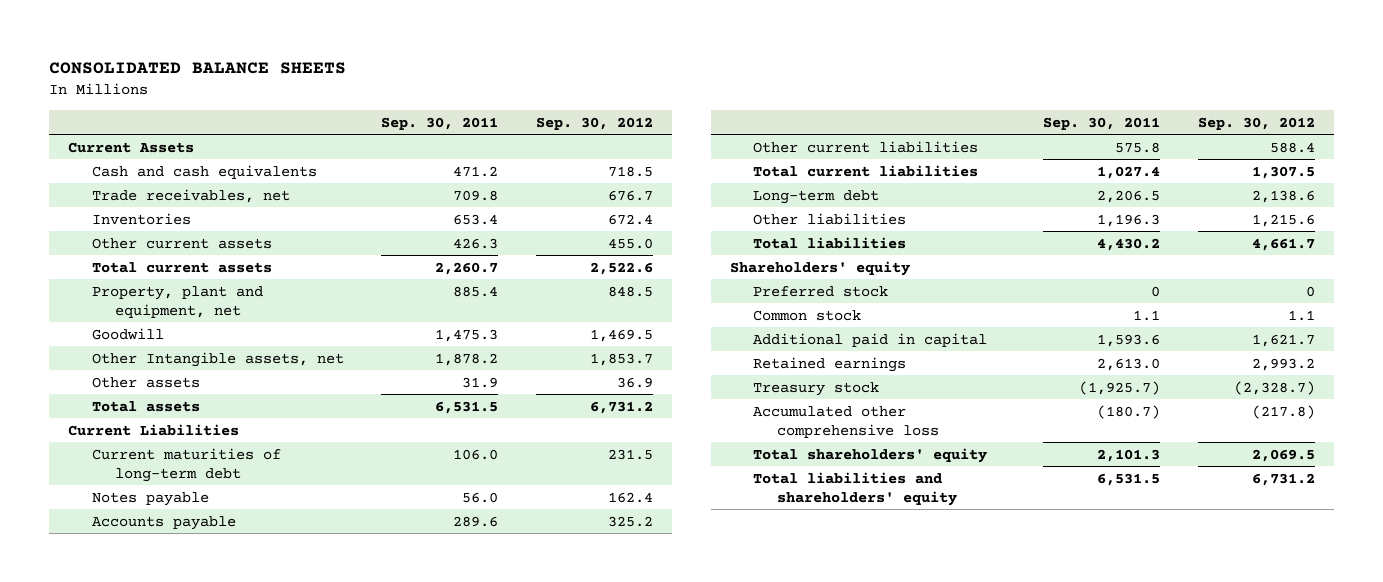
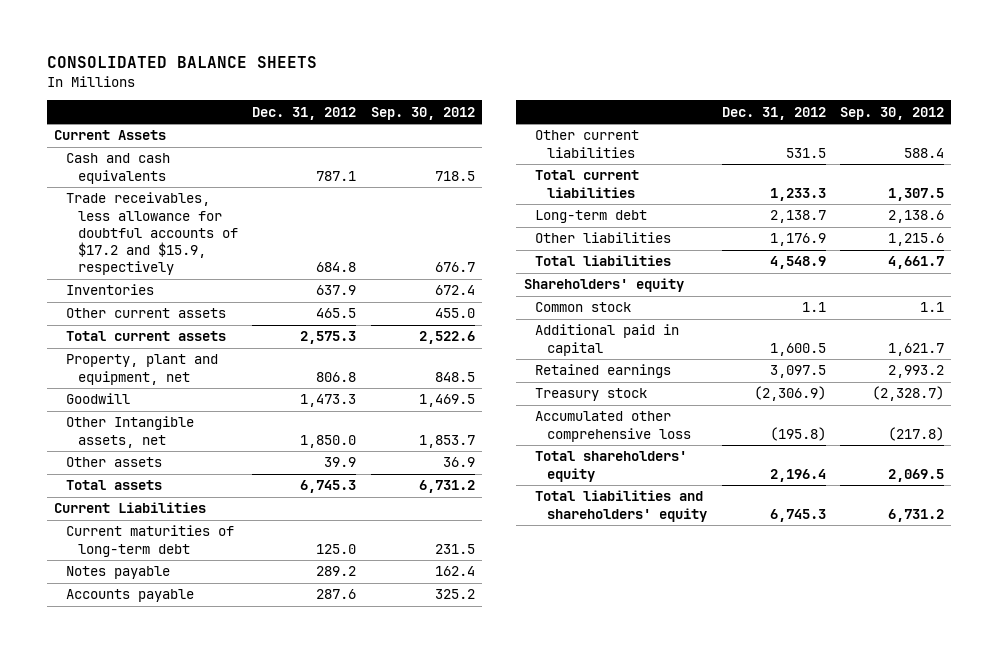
- | Sep. 30, 2011 | Sep. 30, 2012
+ | Dec. 31, 2012 | Sep. 30, 2012
- Trade receivables, net | 709.8 | 676.7
+ Trade receivables, less allowance for doubtful accounts of $17.2 and $15.9, respectively | 684.8 | 676.7
- Preferred stock | 0 | 0

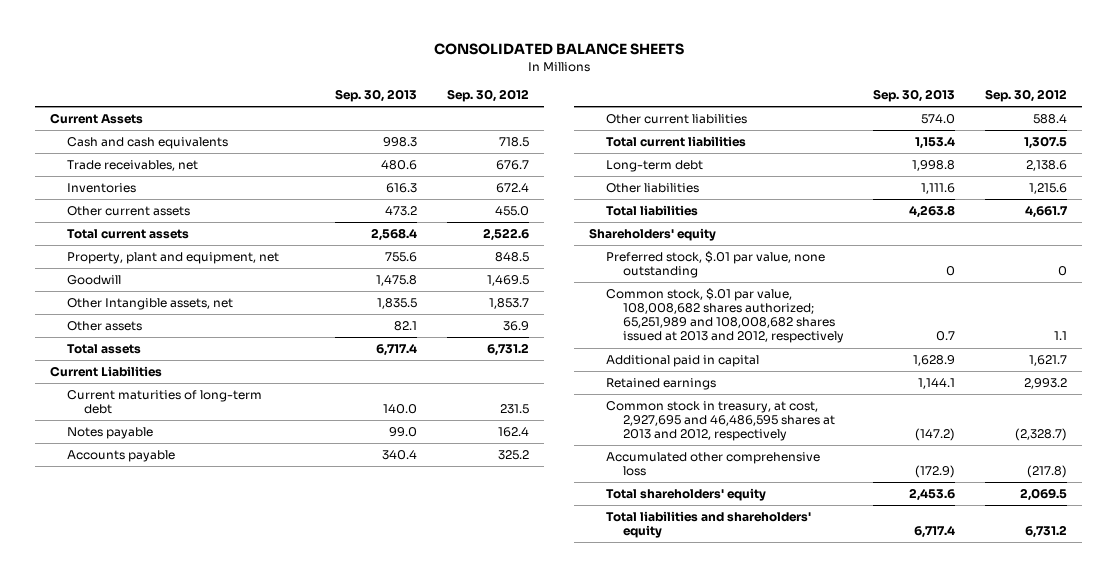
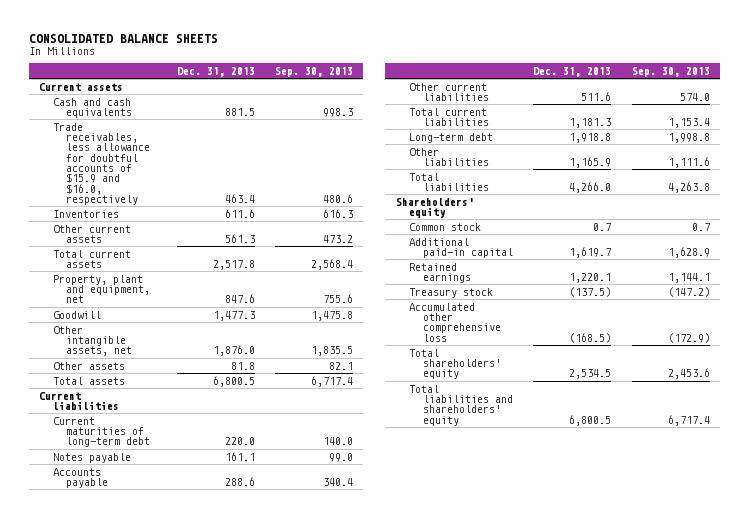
- | Sep. 30, 2013 | Sep. 30, 2012
+ | Dec. 31, 2013 | Sep. 30, 2013
- Current Assets
+ Current assets
- Trade receivables, net | 480.6 | 676.7
+ Trade receivables, less allowance for doubtful accounts of $15.9 and $16.0, respectively | 463.4 | 480.6
- Other Intangible assets, net | 1,835.5 | 1,853.7
+ Other intangible assets, net | 1,876.0 | 1,835.5
- Current Liabilities
+ Current liabilities
- Preferred stock, $.01 par value, none outstanding | 0 | 0
- Common stock, $.01 par value, 108,008,682 shares authorized; 65,251,989 and 108,008,682 shares issued at 2013 and 2012, respectively | 0.7 | 1.1
- Additional paid in capital | 1,628.9 | 1,621.7
+ Common stock | 0.7 | 0.7
+ Additional paid-in capital | 1,619.7 | 1,628.9
- Common stock in treasury, at cost, 2,927,695 and 46,486,595 shares at 2013 and 2012, respectively | (147.2) | (2,328.7)
+ Treasury stock | (137.5) | (147.2)

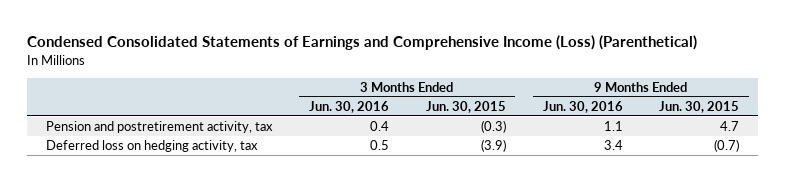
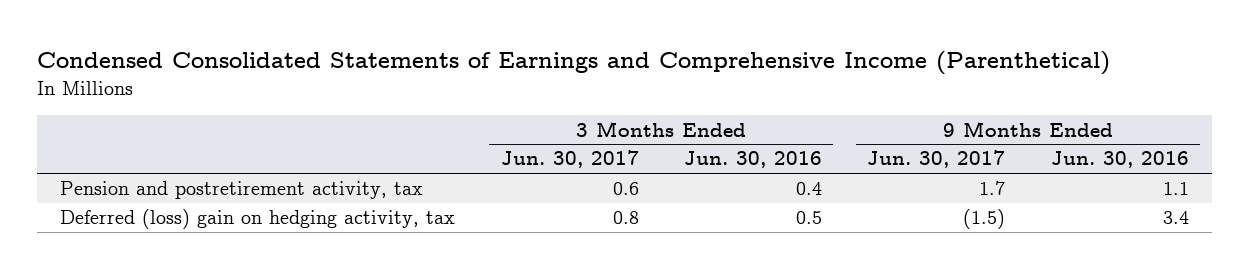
- Condensed Consolidated Statements of Earnings and Comprehensive Income (Loss) (Parenthetical)
+ Condensed Consolidated Statements of Earnings and Comprehensive Income (Parenthetical)
- | 3 Months Ended Jun. 30, 2016 | 3 Months Ended Jun. 30, 2015 | 9 Months Ended Jun. 30, 2016 | 9 Months Ended Jun. 30, 2015
+ | 3 Months Ended Jun. 30, 2017 | 3 Months Ended Jun. 30, 2016 | 9 Months Ended Jun. 30, 2017 | 9 Months Ended Jun. 30, 2016
- Deferred loss on hedging activity, tax | 0.5 | (3.9) | 3.4 | (0.7)
+ Deferred (loss) gain on hedging activity, tax | 0.8 | 0.5 | (1.5) | 3.4

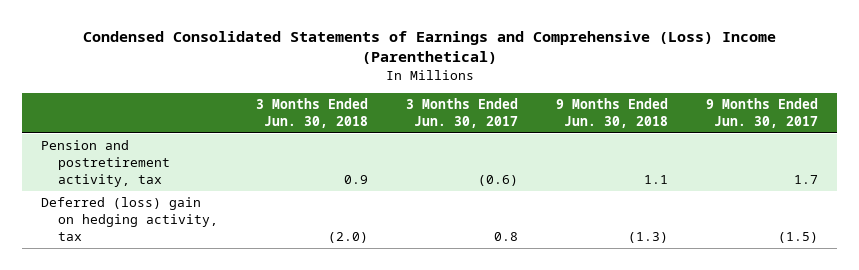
- Condensed Consolidated Statements of Earnings and Comprehensive Income (Parenthetical)
+ Condensed Consolidated Statements of Earnings and Comprehensive (Loss) Income (Parenthetical)
- | 3 Months Ended Jun. 30, 2017 | 3 Months Ended Jun. 30, 2016 | 9 Months Ended Jun. 30, 2017 | 9 Months Ended Jun. 30, 2016
+ | 3 Months Ended Jun. 30, 2018 | 3 Months Ended Jun. 30, 2017 | 9 Months Ended Jun. 30, 2018 | 9 Months Ended Jun. 30, 2017
- Pension and postretirement activity, tax | 0.6 | 0.4 | 1.7 | 1.1
+ Pension and postretirement activity, tax | 0.9 | (0.6) | 1.1 | 1.7

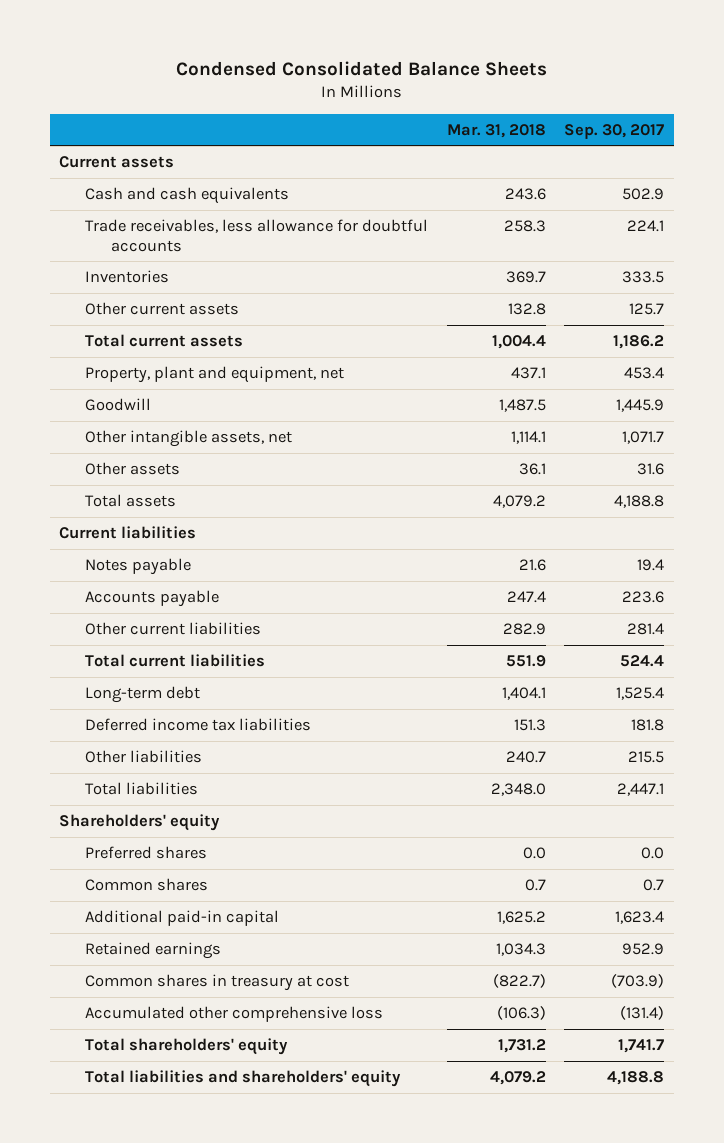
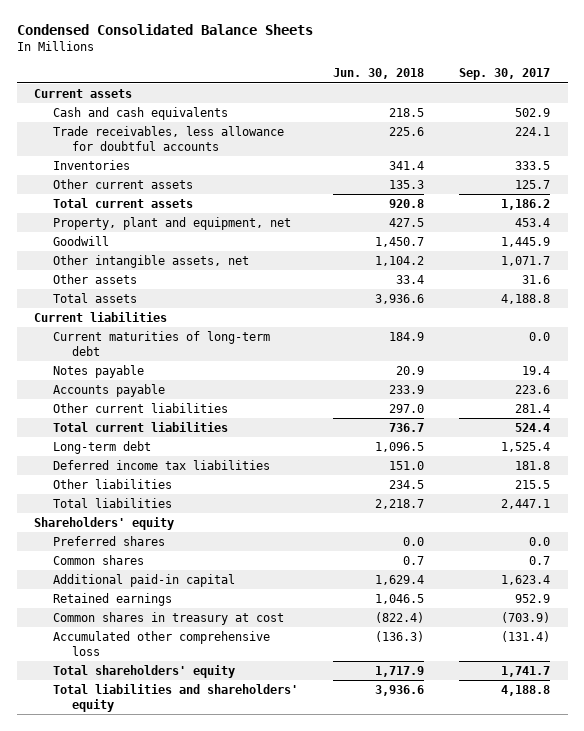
- | Mar. 31, 2018 | Sep. 30, 2017
+ | Jun. 30, 2018 | Sep. 30, 2017
+ Current maturities of long-term debt | 184.9 | 0.0

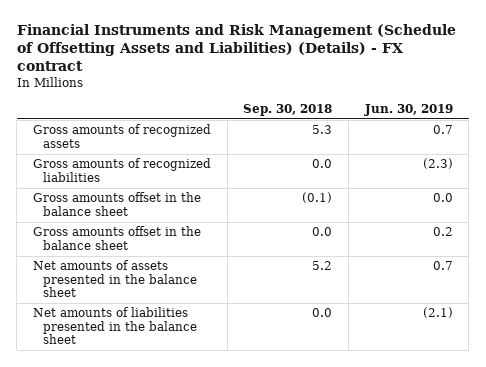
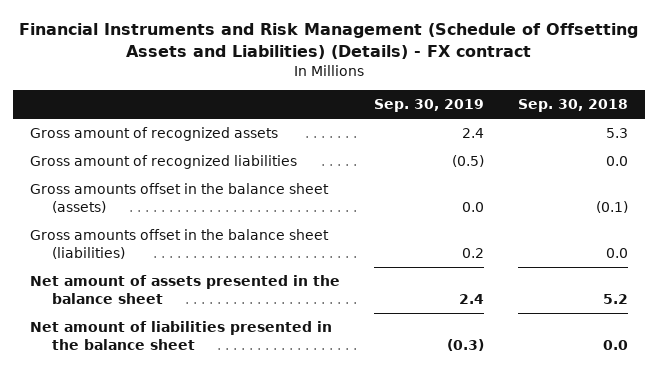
- | Sep. 30, 2018 | Jun. 30, 2019
+ | Sep. 30, 2019 | Sep. 30, 2018
- Gross amounts of recognized assets | 5.3 | 0.7
- Gross amounts of recognized liabilities | 0.0 | (2.3)
- Gross amounts offset in the balance sheet | (0.1) | 0.0
- Gross amounts offset in the balance sheet | 0.0 | 0.2
- Net amounts of assets presented in the balance sheet | 5.2 | 0.7
- Net amounts of liabilities presented in the balance sheet | 0.0 | (2.1)
+ Gross amount of recognized assets | 2.4 | 5.3
+ Gross amount of recognized liabilities | (0.5) | 0.0
+ Gross amounts offset in the balance sheet (assets) | 0.0 | (0.1)
+ Gross amounts offset in the balance sheet (liabilities) | 0.2 | 0.0
+ Net amount of assets presented in the balance sheet | 2.4 | 5.2
+ Net amount of liabilities presented in the balance sheet | (0.3) | 0.0

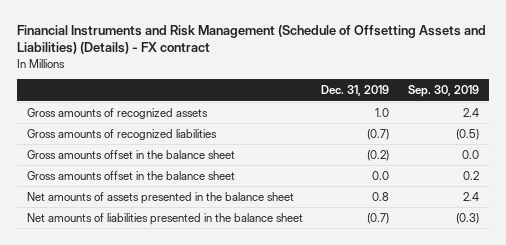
- | Sep. 30, 2019 | Sep. 30, 2018
+ | Dec. 31, 2019 | Sep. 30, 2019
- Gross amount of recognized assets | 2.4 | 5.3
- Gross amount of recognized liabilities | (0.5) | 0.0
- Gross amounts offset in the balance sheet (assets) | 0.0 | (0.1)
- Gross amounts offset in the balance sheet (liabilities) | 0.2 | 0.0
- Net amount of assets presented in the balance sheet | 2.4 | 5.2
- Net amount of liabilities presented in the balance sheet | (0.3) | 0.0
+ Gross amounts of recognized assets | 1.0 | 2.4
+ Gross amounts of recognized liabilities | (0.7) | (0.5)
+ Gross amounts offset in the balance sheet | (0.2) | 0.0
+ Gross amounts offset in the balance sheet | 0.0 | 0.2
+ Net amounts of assets presented in the balance sheet | 0.8 | 2.4
+ Net amounts of liabilities presented in the balance sheet | (0.7) | (0.3)

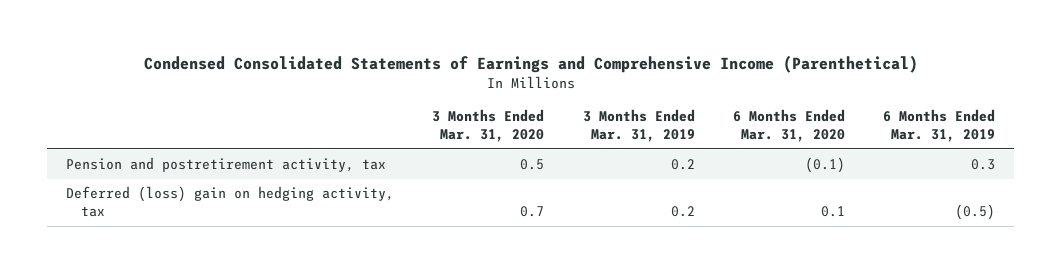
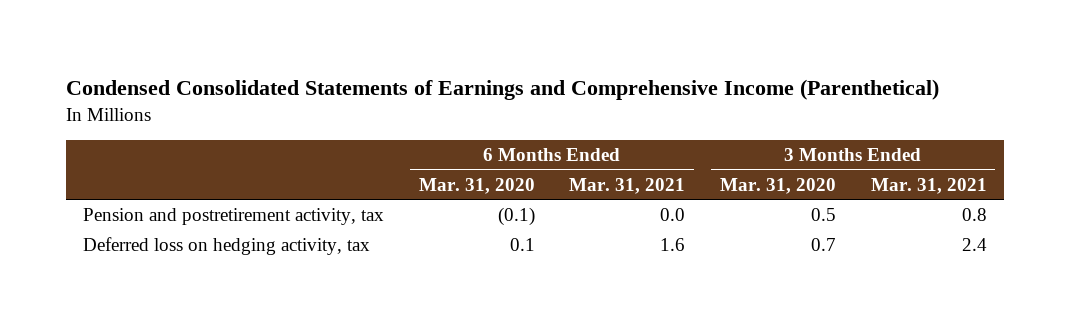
- | 3 Months Ended Mar. 31, 2020 | 3 Months Ended Mar. 31, 2019 | 6 Months Ended Mar. 31, 2020 | 6 Months Ended Mar. 31, 2019
+ | 6 Months Ended Mar. 31, 2020 | 6 Months Ended Mar. 31, 2021 | 3 Months Ended Mar. 31, 2020 | 3 Months Ended Mar. 31, 2021
- Deferred (loss) gain on hedging activity, tax | 0.7 | 0.2 | 0.1 | (0.5)
+ Deferred loss on hedging activity, tax | 0.1 | 1.6 | 0.7 | 2.4

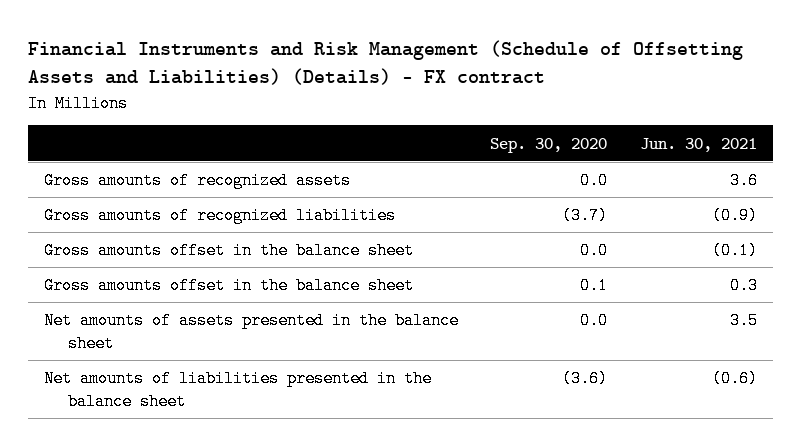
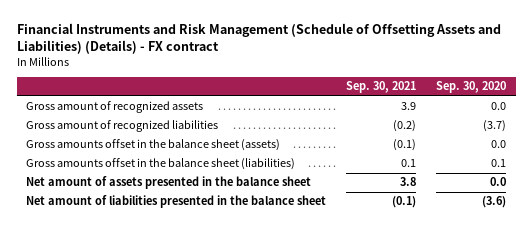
- | Sep. 30, 2020 | Jun. 30, 2021
+ | Sep. 30, 2021 | Sep. 30, 2020
- Gross amounts of recognized assets | 0.0 | 3.6
- Gross amounts of recognized liabilities | (3.7) | (0.9)
- Gross amounts offset in the balance sheet | 0.0 | (0.1)
- Gross amounts offset in the balance sheet | 0.1 | 0.3
- Net amounts of assets presented in the balance sheet | 0.0 | 3.5
- Net amounts of liabilities presented in the balance sheet | (3.6) | (0.6)
+ Gross amount of recognized assets | 3.9 | 0.0
+ Gross amount of recognized liabilities | (0.2) | (3.7)
+ Gross amounts offset in the balance sheet (assets) | (0.1) | 0.0
+ Gross amounts offset in the balance sheet (liabilities) | 0.1 | 0.1
+ Net amount of assets presented in the balance sheet | 3.8 | 0.0
+ Net amount of liabilities presented in the balance sheet | (0.1) | (3.6)

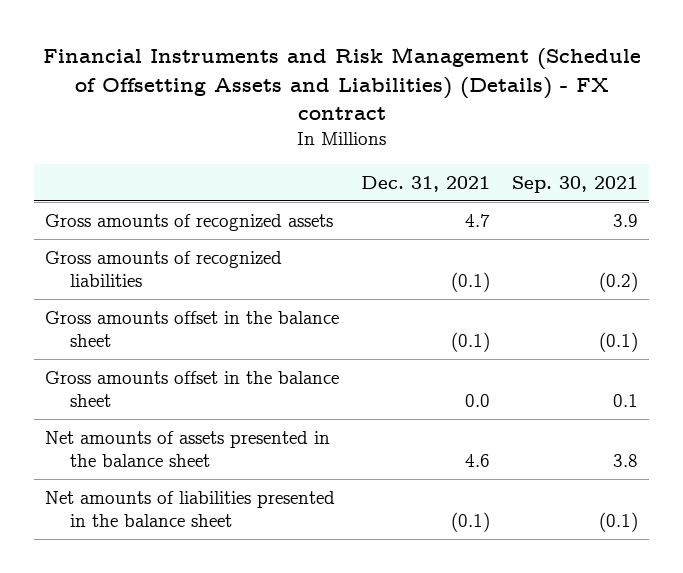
- | Sep. 30, 2021 | Sep. 30, 2020
+ | Dec. 31, 2021 | Sep. 30, 2021
- Gross amount of recognized assets | 3.9 | 0.0
- Gross amount of recognized liabilities | (0.2) | (3.7)
- Gross amounts offset in the balance sheet (assets) | (0.1) | 0.0
- Gross amounts offset in the balance sheet (liabilities) | 0.1 | 0.1
- Net amount of assets presented in the balance sheet | 3.8 | 0.0
- Net amount of liabilities presented in the balance sheet | (0.1) | (3.6)
+ Gross amounts of recognized assets | 4.7 | 3.9
+ Gross amounts of recognized liabilities | (0.1) | (0.2)
+ Gross amounts offset in the balance sheet | (0.1) | (0.1)
+ Gross amounts offset in the balance sheet | 0.0 | 0.1
+ Net amounts of assets presented in the balance sheet | 4.6 | 3.8
+ Net amounts of liabilities presented in the balance sheet | (0.1) | (0.1)

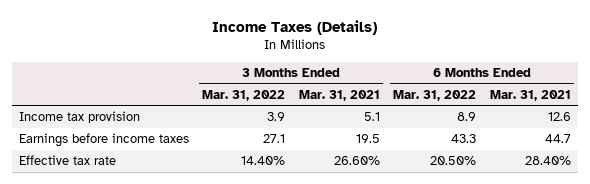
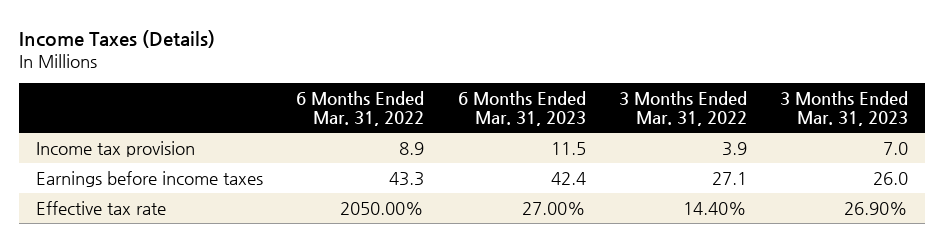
- | 3 Months Ended Mar. 31, 2022 | 3 Months Ended Mar. 31, 2021 | 6 Months Ended Mar. 31, 2022 | 6 Months Ended Mar. 31, 2021
+ | 6 Months Ended Mar. 31, 2022 | 6 Months Ended Mar. 31, 2023 | 3 Months Ended Mar. 31, 2022 | 3 Months Ended Mar. 31, 2023
- Effective tax rate | 14.40% | 26.60% | 20.50% | 28.40%
+ Effective tax rate | 2050.00% | 27.00% | 14.40% | 26.90%

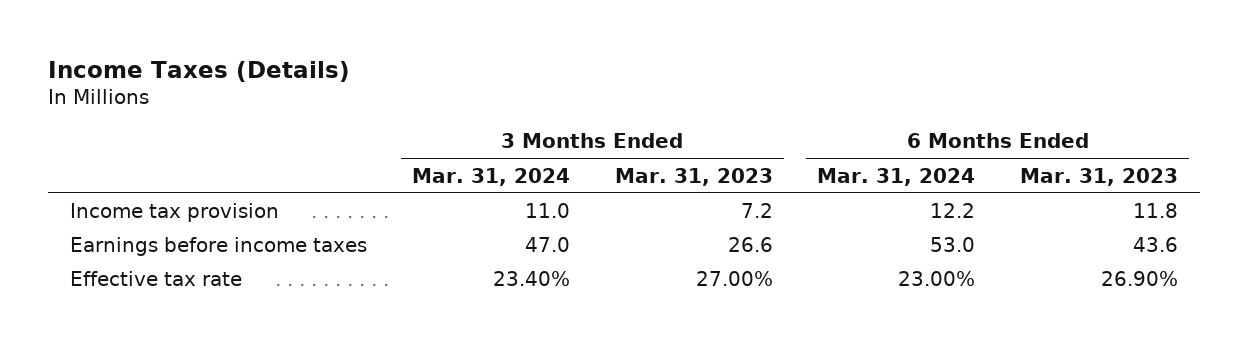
- | 6 Months Ended Mar. 31, 2022 | 6 Months Ended Mar. 31, 2023 | 3 Months Ended Mar. 31, 2022 | 3 Months Ended Mar. 31, 2023
+ | 3 Months Ended Mar. 31, 2024 | 3 Months Ended Mar. 31, 2023 | 6 Months Ended Mar. 31, 2024 | 6 Months Ended Mar. 31, 2023
- Income tax provision | 8.9 | 11.5 | 3.9 | 7.0
- Earnings before income taxes | 43.3 | 42.4 | 27.1 | 26.0
- Effective tax rate | 2050.00% | 27.00% | 14.40% | 26.90%
+ Income tax provision | 11.0 | 7.2 | 12.2 | 11.8
+ Earnings before income taxes | 47.0 | 26.6 | 53.0 | 43.6
+ Effective tax rate | 23.40% | 27.00% | 23.00% | 26.90%

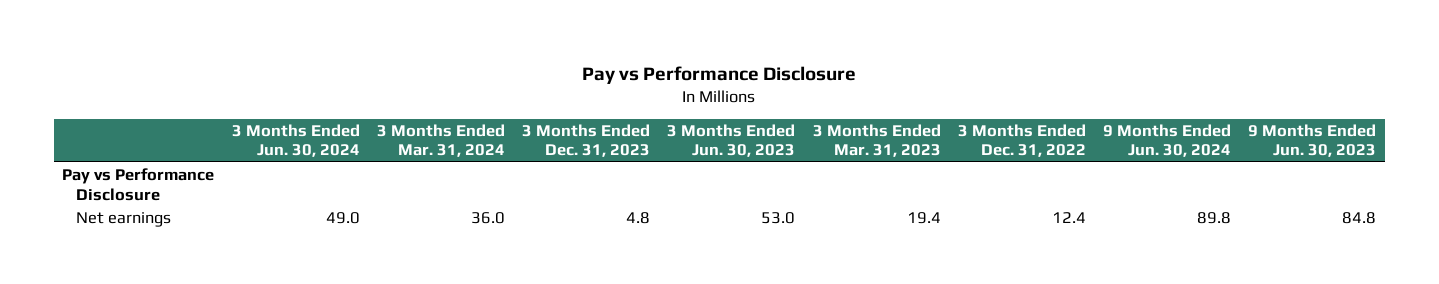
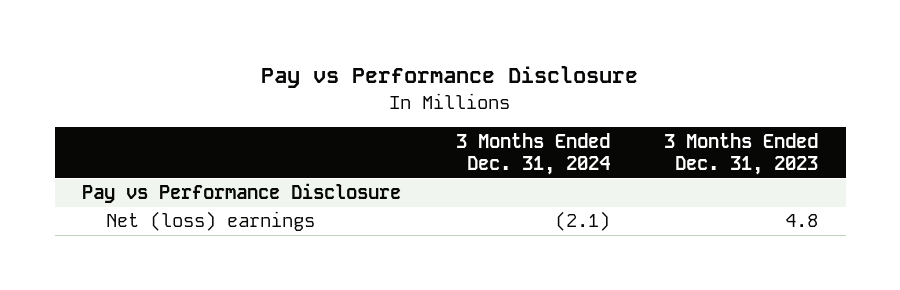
- | 3 Months Ended Jun. 30, 2024 | 3 Months Ended Mar. 31, 2024 | 3 Months Ended Dec. 31, 2023 | 3 Months Ended Jun. 30, 2023 | 3 Months Ended Mar. 31, 2023 | 3 Months Ended Dec. 31, 2022 | 9 Months Ended Jun. 30, 2024 | 9 Months Ended Jun. 30, 2023
+ | 3 Months Ended Dec. 31, 2024 | 3 Months Ended Dec. 31, 2023
- Net earnings | 49.0 | 36.0 | 4.8 | 53.0 | 19.4 | 12.4 | 89.8 | 84.8
+ Net (loss) earnings | (2.1) | 4.8

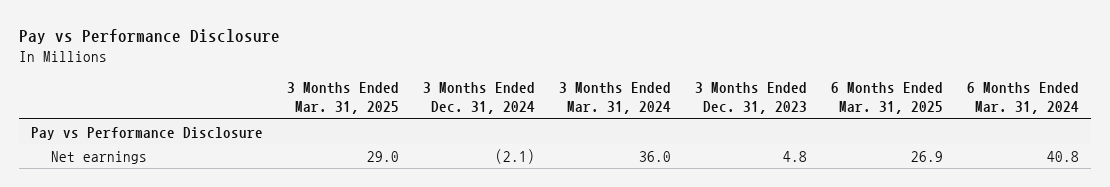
- | 3 Months Ended Dec. 31, 2024 | 3 Months Ended Dec. 31, 2023
+ | 3 Months Ended Mar. 31, 2025 | 3 Months Ended Dec. 31, 2024 | 3 Months Ended Mar. 31, 2024 | 3 Months Ended Dec. 31, 2023 | 6 Months Ended Mar. 31, 2025 | 6 Months Ended Mar. 31, 2024
- Net (loss) earnings | (2.1) | 4.8
+ Net earnings | 29.0 | (2.1) | 36.0 | 4.8 | 26.9 | 40.8

